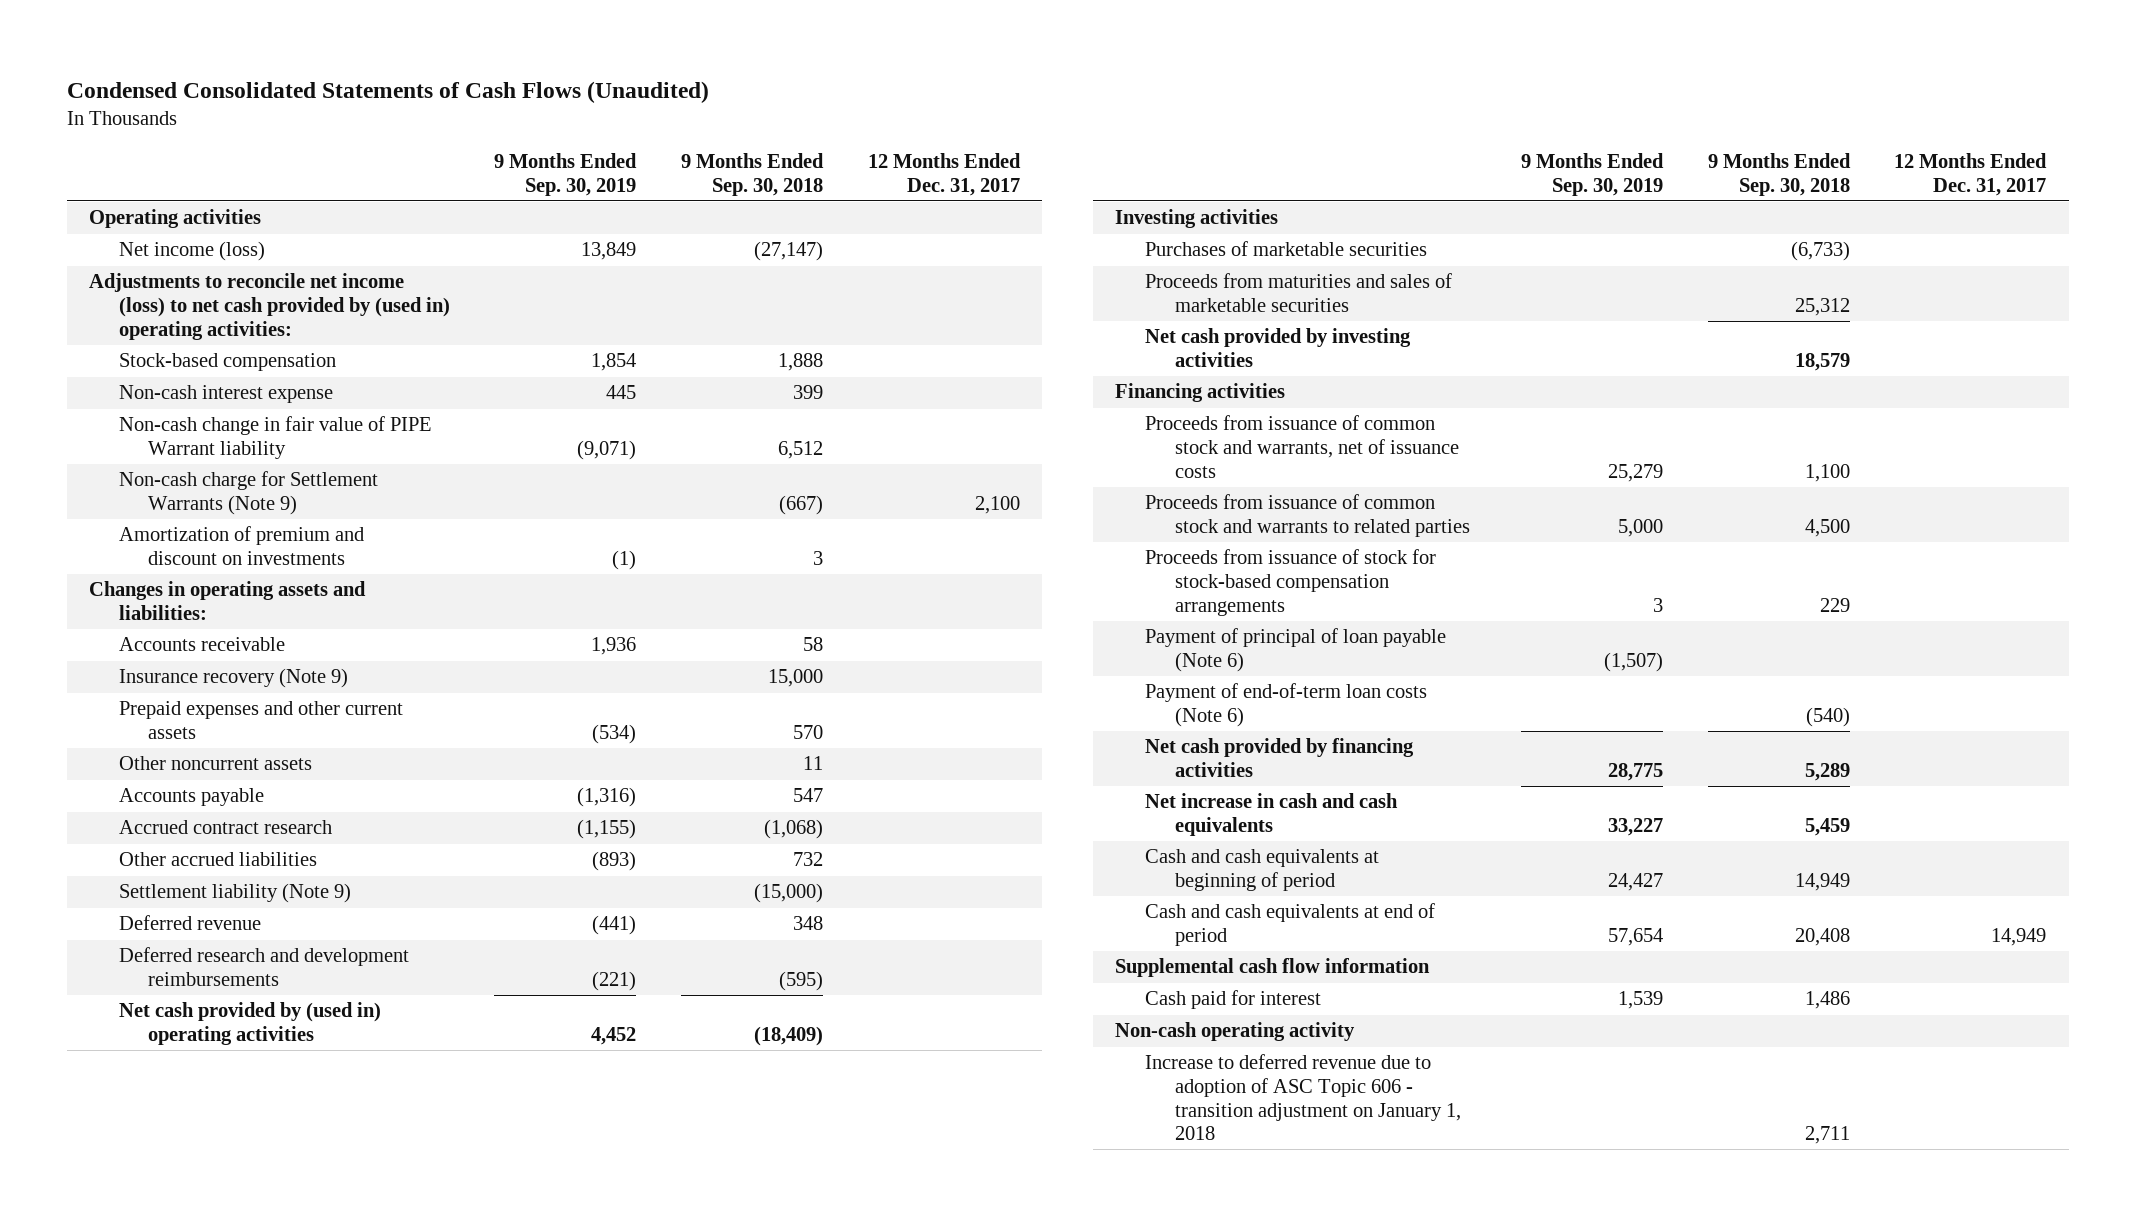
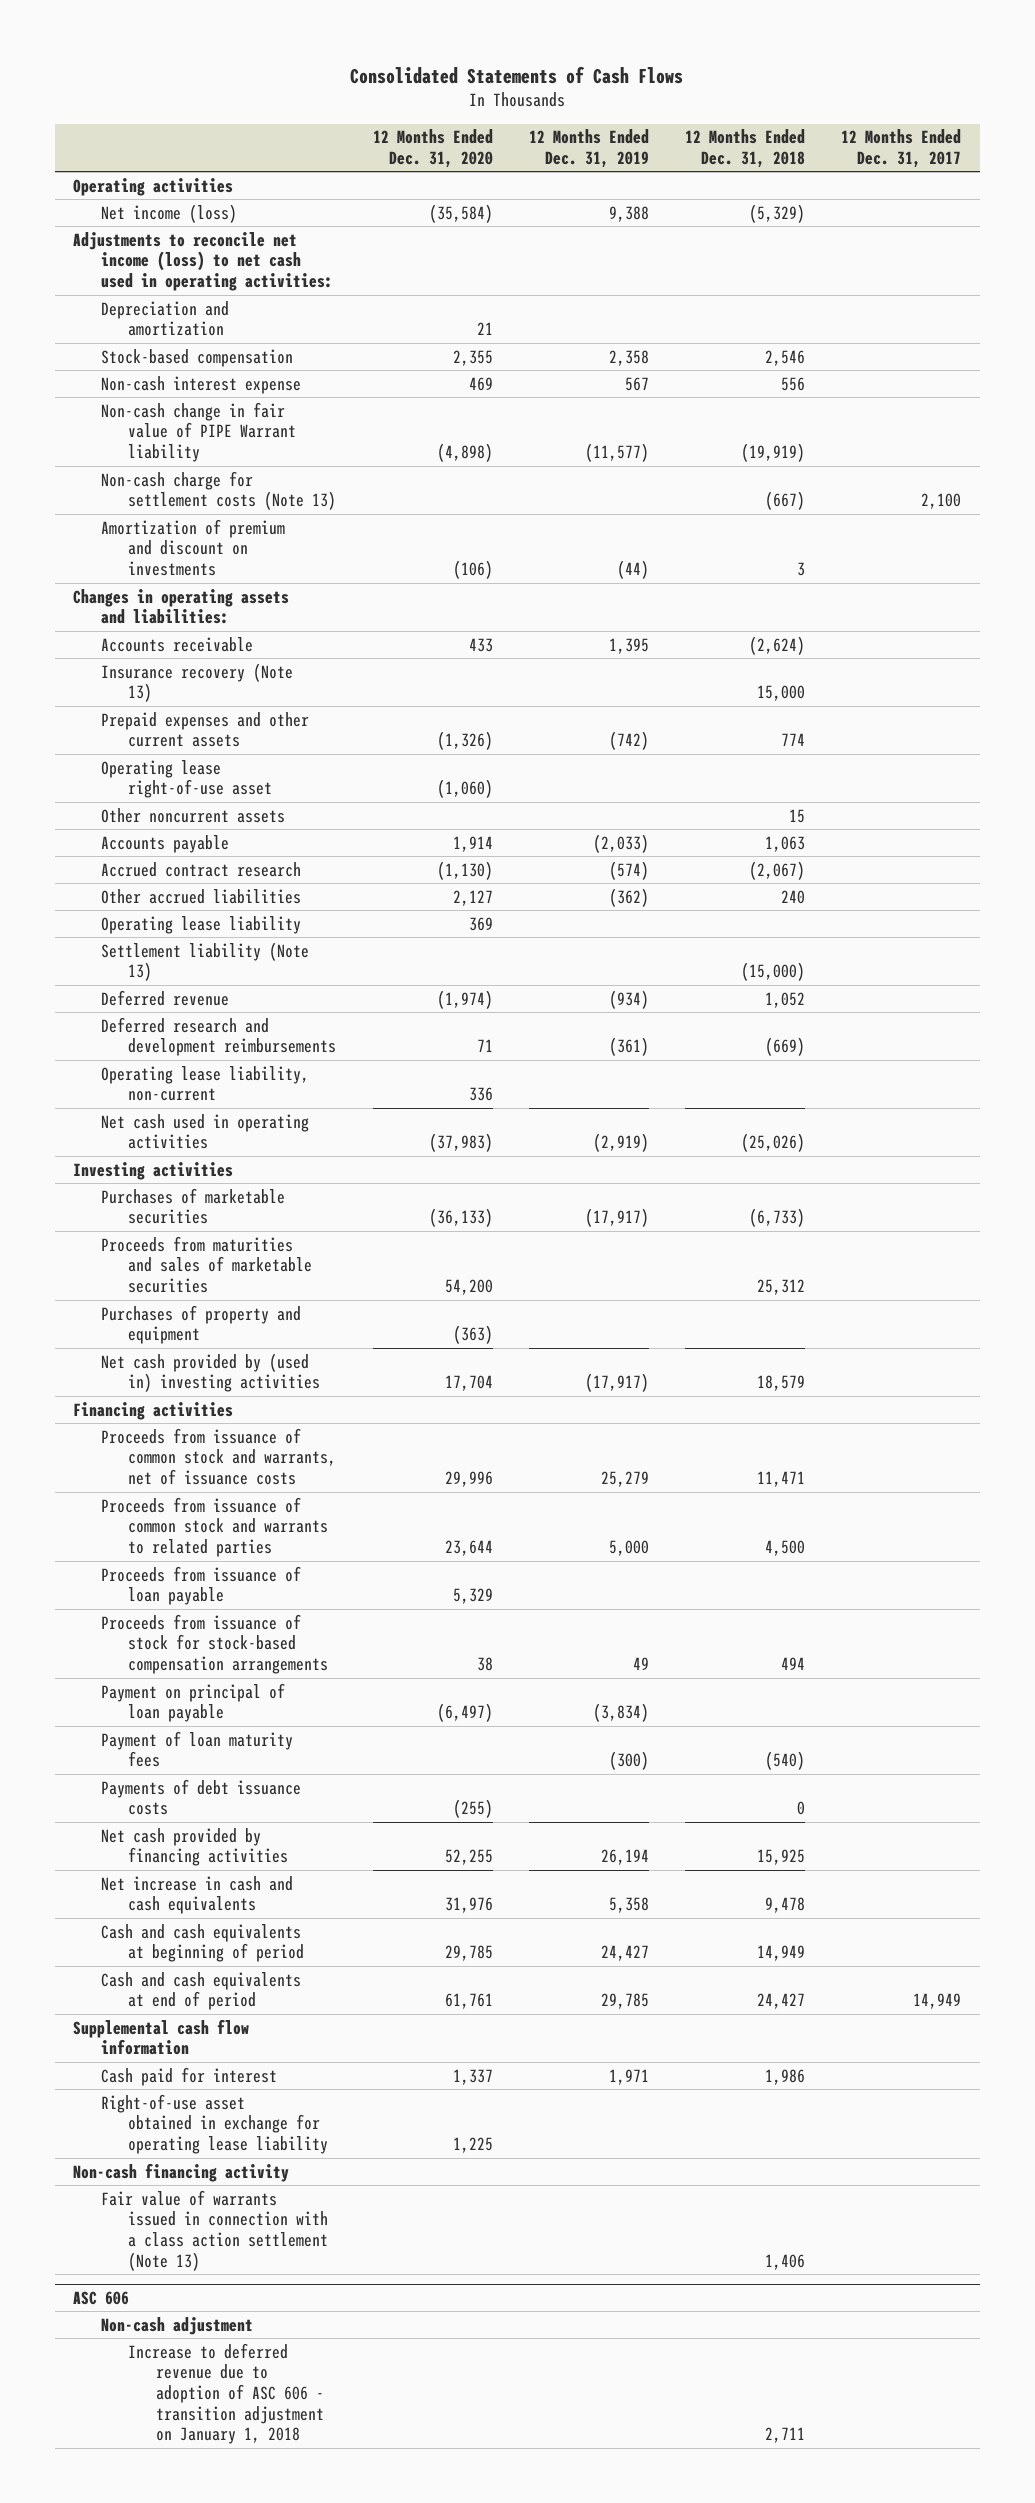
- Condensed Consolidated Statements of Cash Flows (Unaudited)
+ Consolidated Statements of Cash Flows
- | 9 Months Ended Sep. 30, 2019 | 9 Months Ended Sep. 30, 2018 | 12 Months Ended Dec. 31, 2017
+ | 12 Months Ended Dec. 31, 2020 | 12 Months Ended Dec. 31, 2019 | 12 Months Ended Dec. 31, 2018 | 12 Months Ended Dec. 31, 2017
- Adjustments to reconcile net income (loss) to net cash provided by (used in) operating activities:
+ Adjustments to reconcile net income (loss) to net cash used in operating activities:
+ Depreciation and amortization | 21 | | |
- Non-cash charge for Settlement Warrants (Note 9) | | (667) | 2,100
+ Non-cash charge for settlement costs (Note 13) | | | (667) | 2,100
- Insurance recovery (Note 9) | | 15,000 |
+ Insurance recovery (Note 13) | | | 15,000 |
+ Operating lease right-of-use asset | (1,060) | | |
- Settlement liability (Note 9) | | (15,000) |
+ Operating lease liability | 369 | | |
+ Settlement liability (Note 13) | | | (15,000) |
- Net cash provided by (used in) operating activities | 4,452 | (18,409) |
+ Operating lease liability, non-current | 336 | | |
+ Net cash used in operating activities | (37,983) | (2,919) | (25,026) |
- Net cash provided by investing activities | | 18,579 |
+ Purchases of property and equipment | (363) | | |
+ Net cash provided by (used in) investing activities | 17,704 | (17,917) | 18,579 |
+ Proceeds from issuance of loan payable | 5,329 | | |
- Payment of principal of loan payable (Note 6) | (1,507) | |
- Payment of end-of-term loan costs (Note 6) | | (540) |
+ Payment on principal of loan payable | (6,497) | (3,834) | |
+ Payment of loan maturity fees | | (300) | (540) |
+ Payments of debt issuance costs | (255) | | 0 |
- Non-cash operating activity
- Increase to deferred revenue due to adoption of ASC Topic 606 - transition adjustment on January 1, 2018 | | 2,711 |
+ Right-of-use asset obtained in exchange for operating lease liability | 1,225 | | |
+ Non-cash financing activity
+ Fair value of warrants issued in connection with a class action settlement (Note 13) | | | 1,406 |
+ ASC 606
+ Non-cash adjustment
+ Increase to deferred revenue due to adoption of ASC 606 - transition adjustment on January 1, 2018 | | | 2,711 |

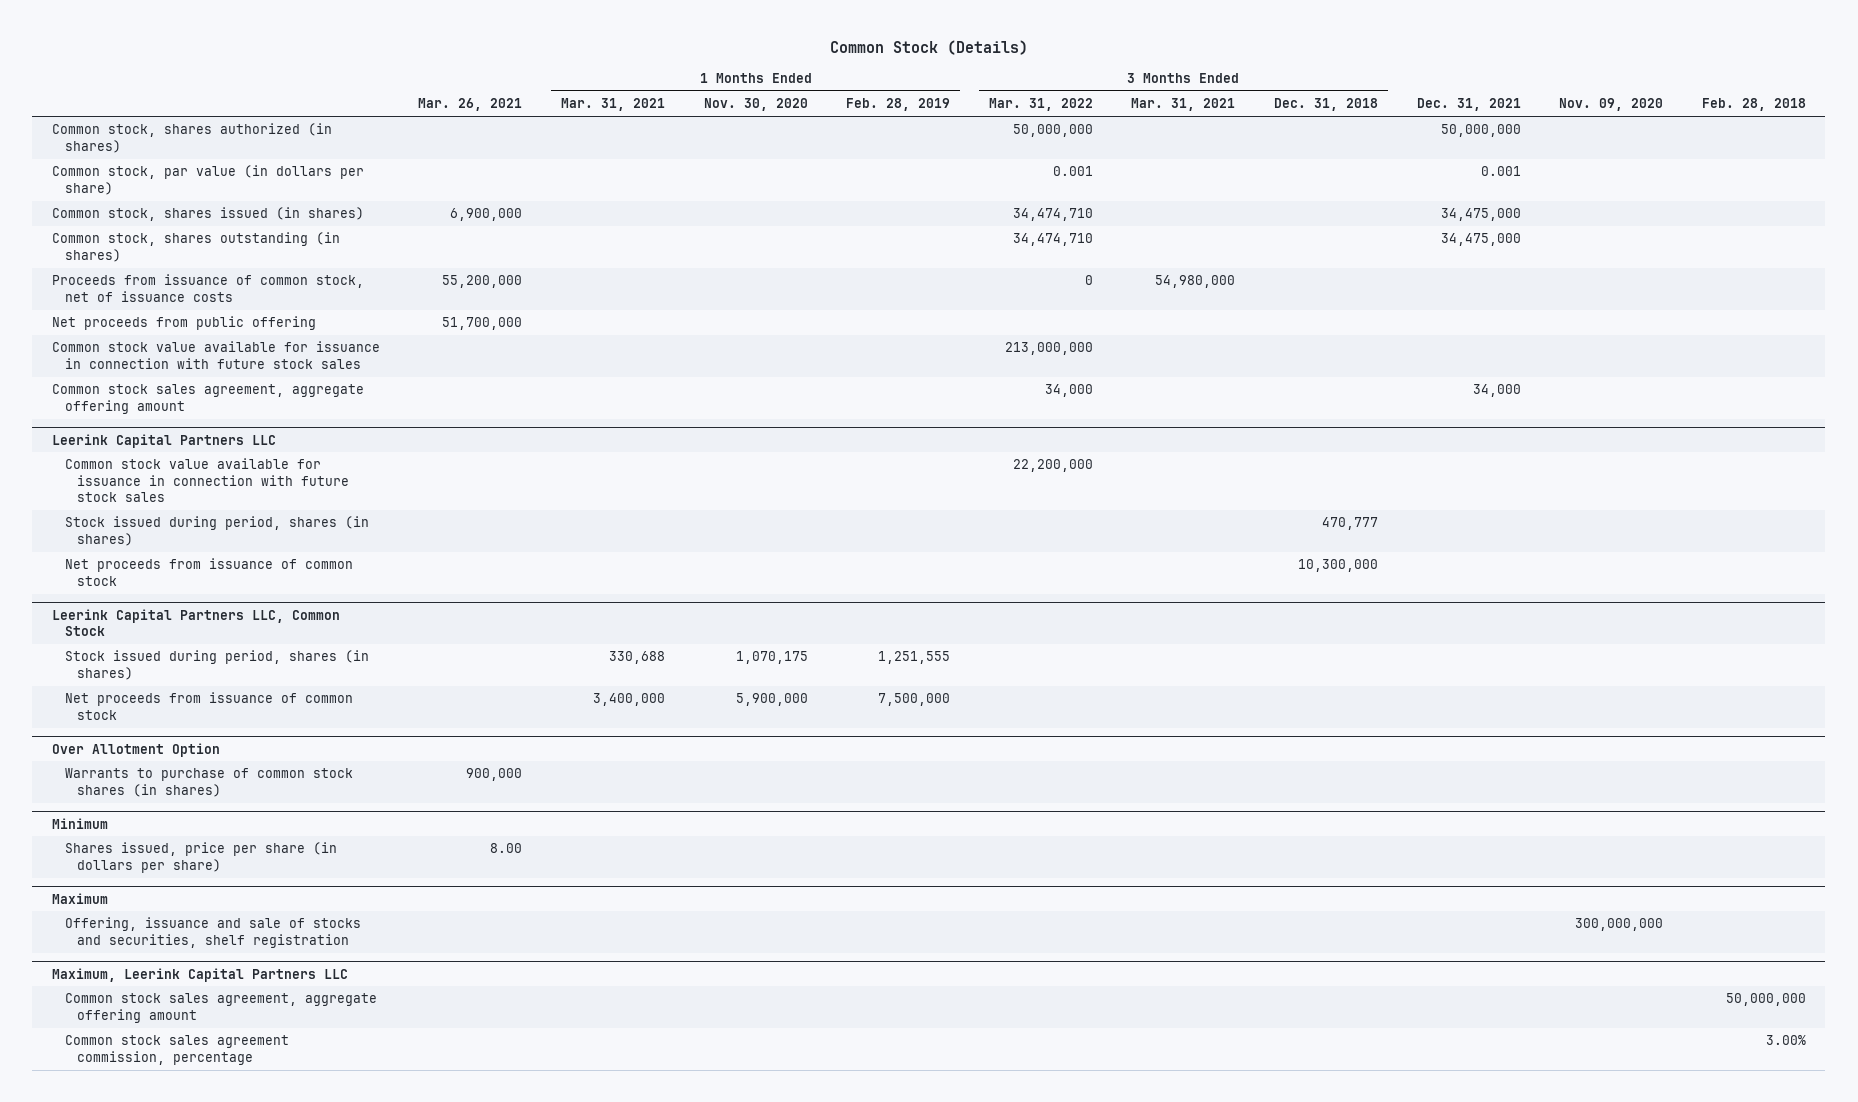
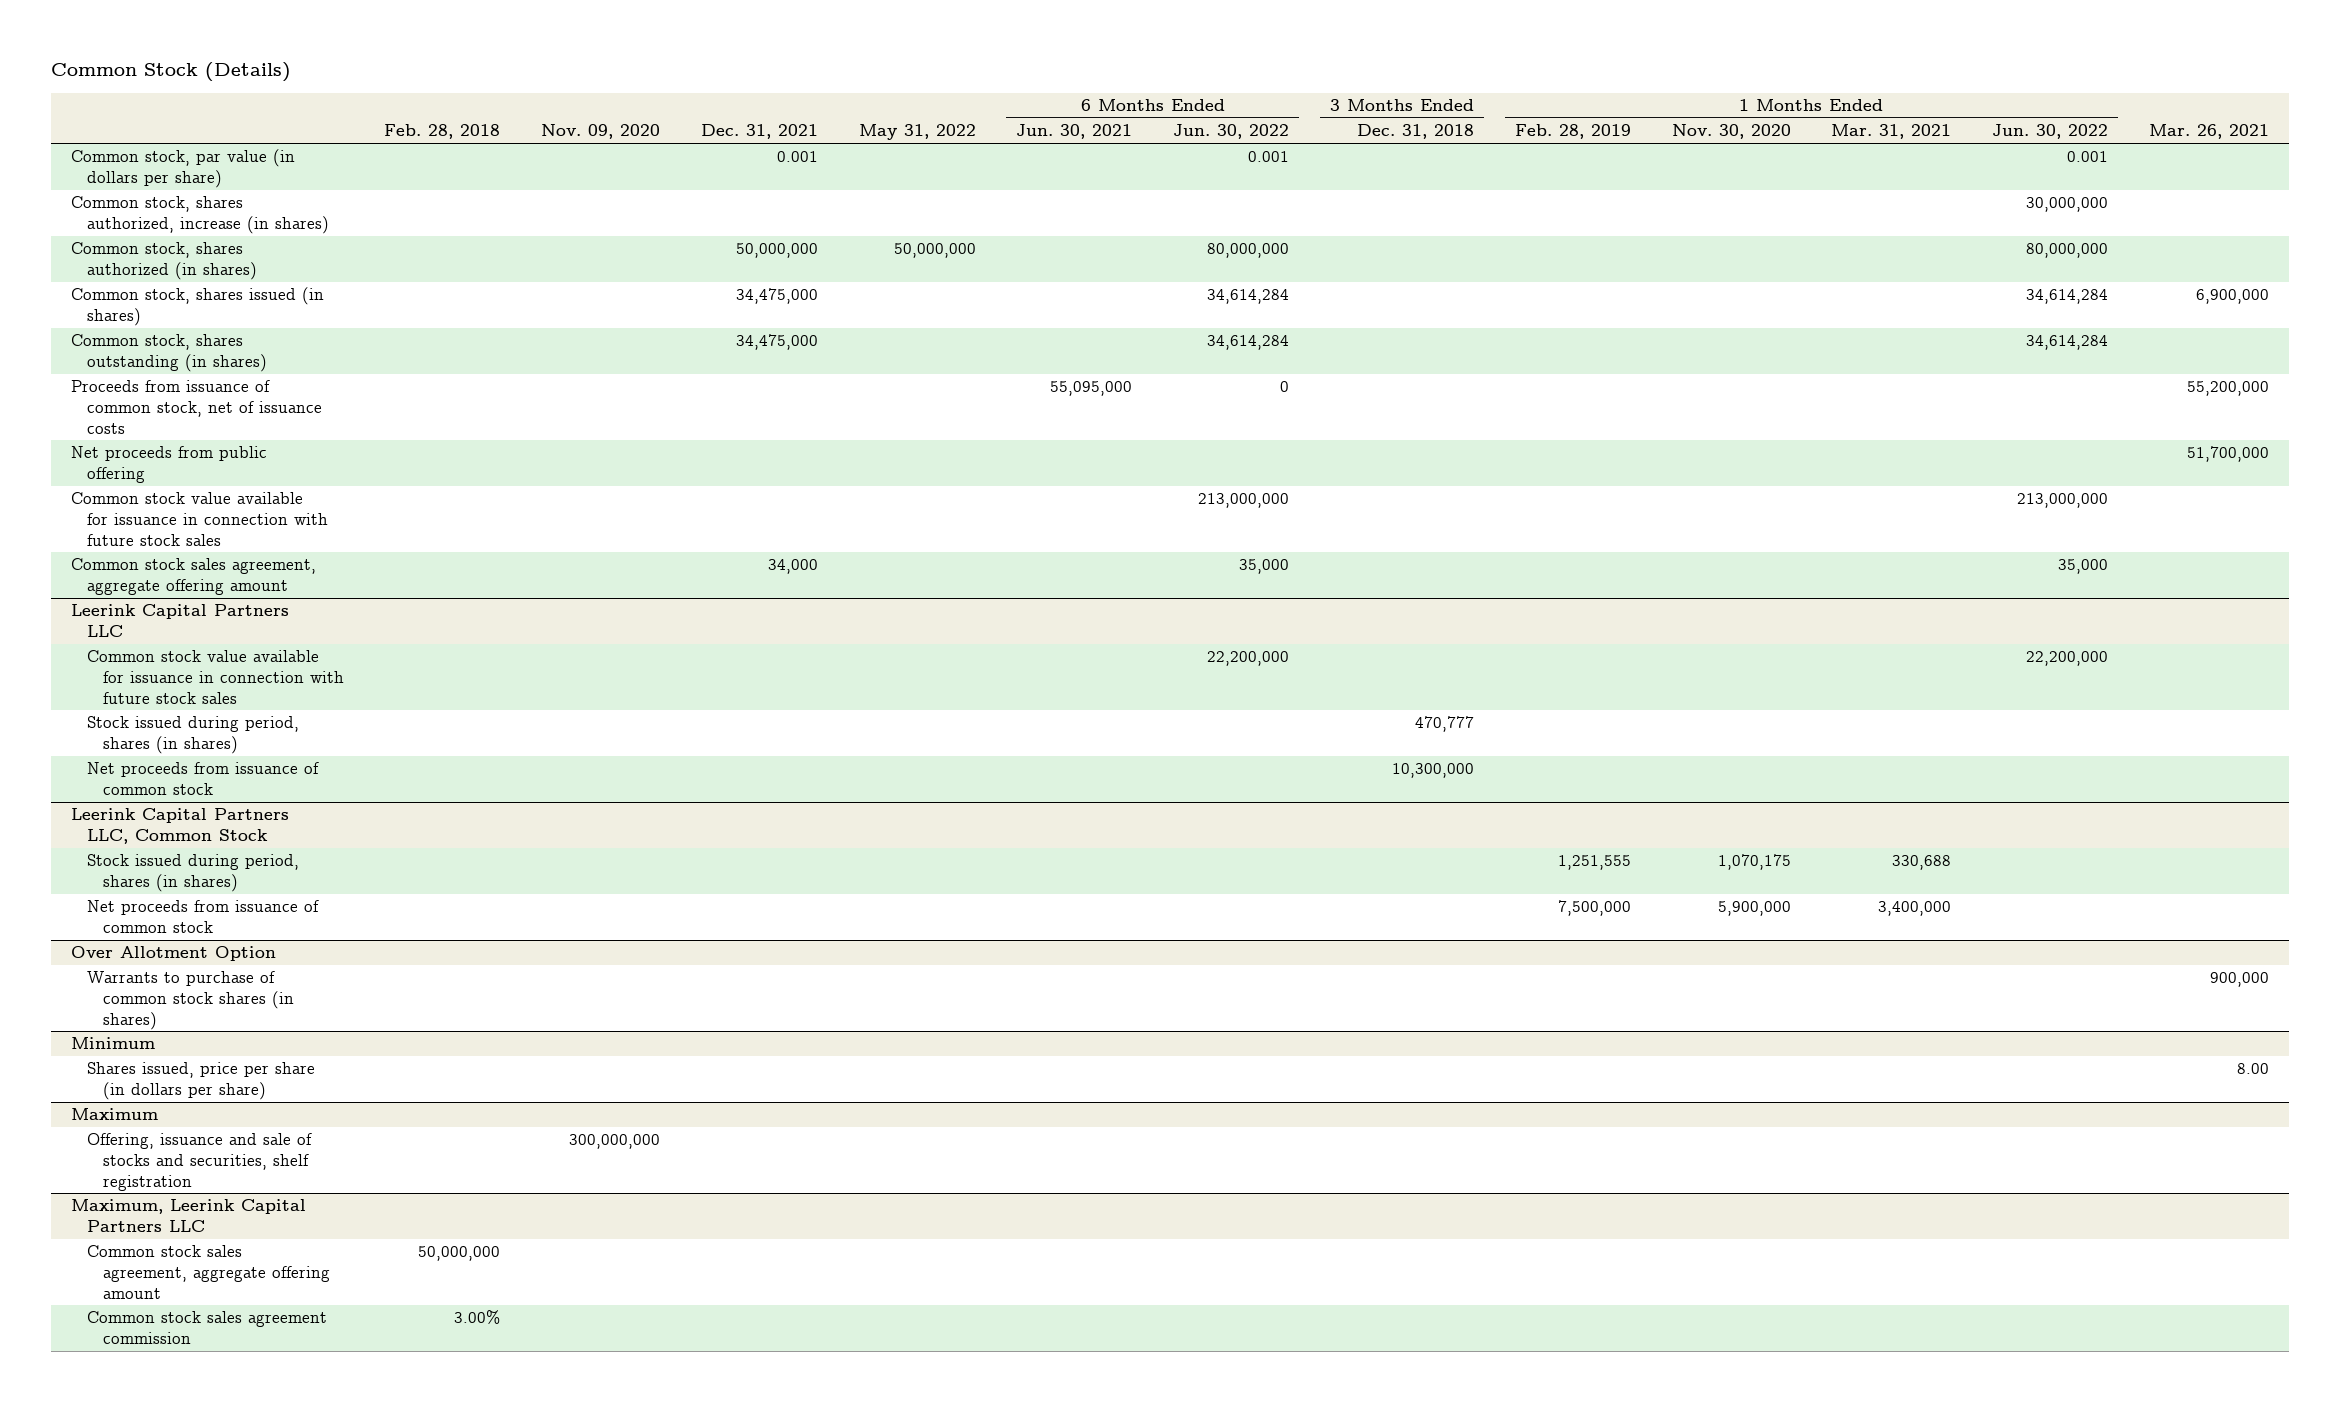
- | Mar. 26, 2021 | 1 Months Ended Mar. 31, 2021 | 1 Months Ended Nov. 30, 2020 | 1 Months Ended Feb. 28, 2019 | 3 Months Ended Mar. 31, 2022 | 3 Months Ended Mar. 31, 2021 | 3 Months Ended Dec. 31, 2018 | Dec. 31, 2021 | Nov. 09, 2020 | Feb. 28, 2018
+ | Feb. 28, 2018 | Nov. 09, 2020 | Dec. 31, 2021 | May 31, 2022 | 6 Months Ended Jun. 30, 2021 | 6 Months Ended Jun. 30, 2022 | 3 Months Ended Dec. 31, 2018 | 1 Months Ended Feb. 28, 2019 | 1 Months Ended Nov. 30, 2020 | 1 Months Ended Mar. 31, 2021 | 1 Months Ended Jun. 30, 2022 | Mar. 26, 2021
+ Common stock, shares authorized, increase (in shares) | | | | | | | | | | | 30,000,000 |
moved down: Common stock, shares authorized (in shares) | | | 50,000,000 | 50,000,000 | | 80,000,000 | | | | | 80,000,000 |
@ Maximum, Leerink Capital Partners LLC
- Common stock sales agreement commission, percentage | | | | | | | | | | 3.00%
+ Common stock sales agreement commission | 3.00% | | | | | | | | | | |

